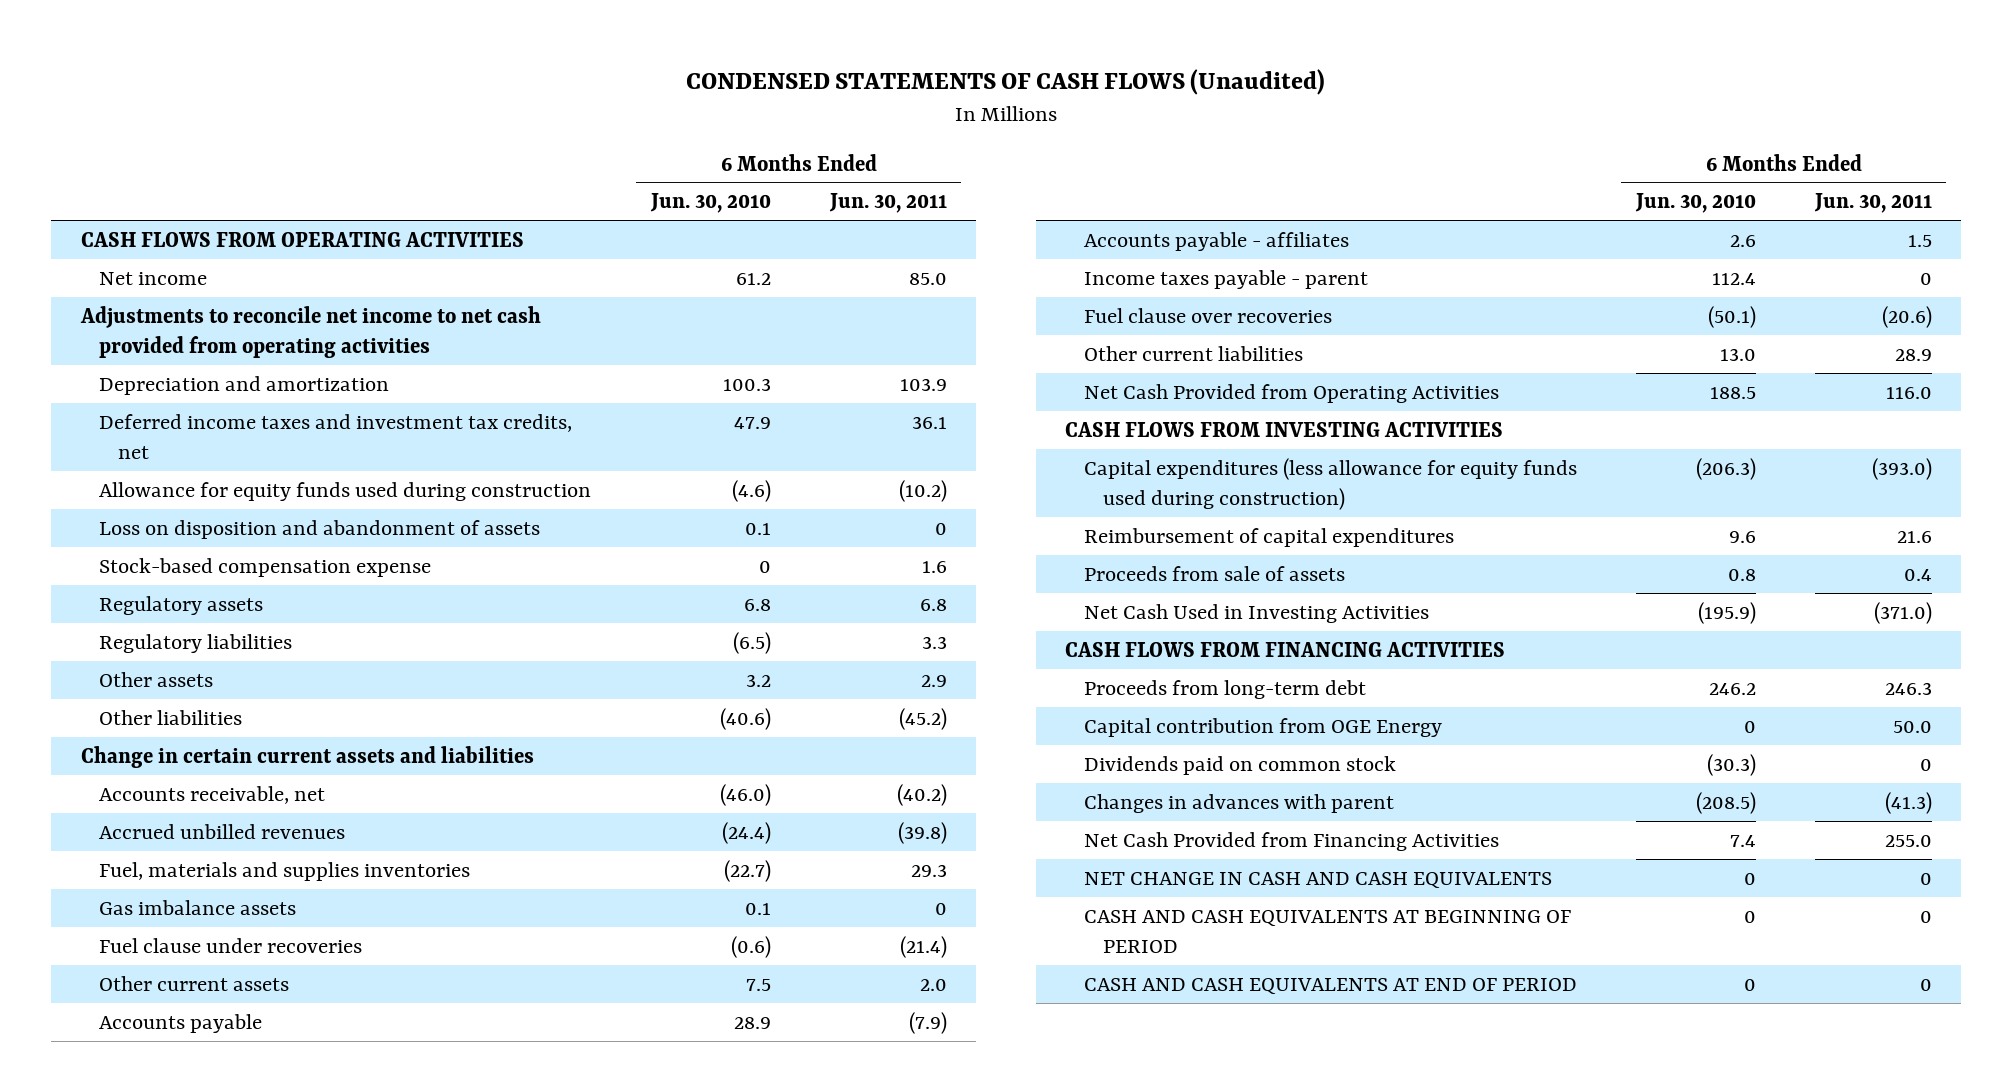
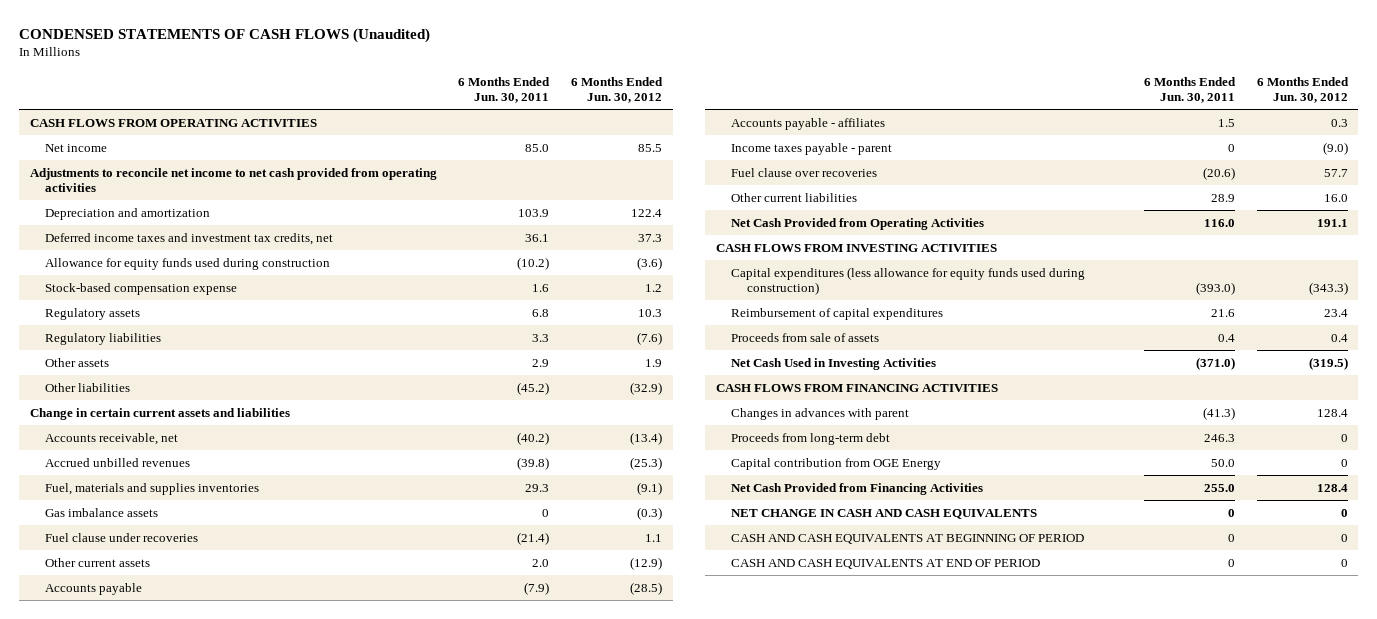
- | 6 Months Ended Jun. 30, 2010 | 6 Months Ended Jun. 30, 2011
+ | 6 Months Ended Jun. 30, 2011 | 6 Months Ended Jun. 30, 2012
- Loss on disposition and abandonment of assets | 0.1 | 0
moved up: Changes in advances with parent | (41.3) | 128.4
- Dividends paid on common stock | (30.3) | 0

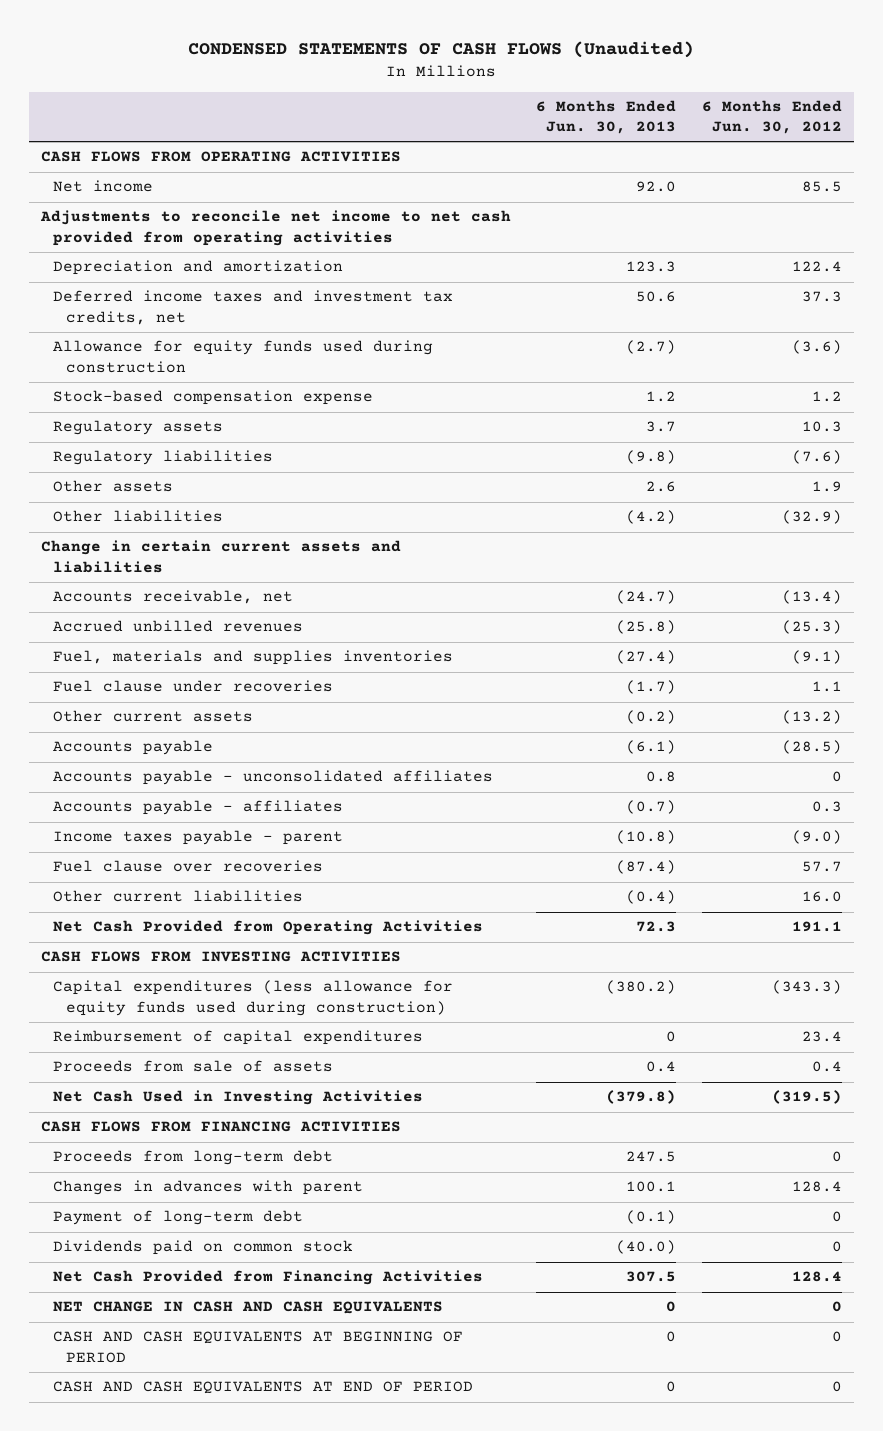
- | 6 Months Ended Jun. 30, 2011 | 6 Months Ended Jun. 30, 2012
+ | 6 Months Ended Jun. 30, 2013 | 6 Months Ended Jun. 30, 2012
- Gas imbalance assets | 0 | (0.3)
- Other current assets | 2.0 | (12.9)
+ Other current assets | (0.2) | (13.2)
+ Accounts payable - unconsolidated affiliates | 0.8 | 0
- Capital contribution from OGE Energy | 50.0 | 0
moved down: Changes in advances with parent | 100.1 | 128.4
+ Payment of long-term debt | (0.1) | 0
+ Dividends paid on common stock | (40.0) | 0

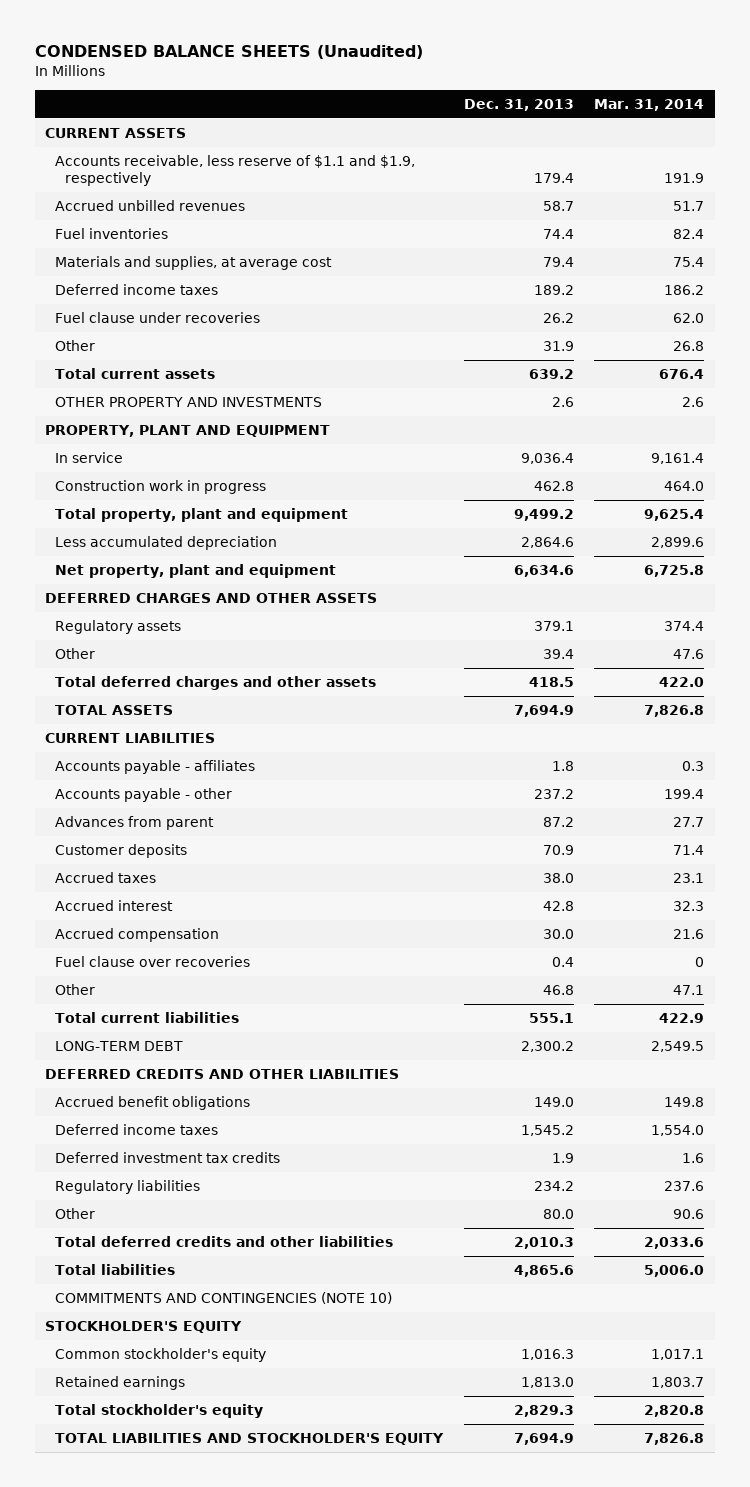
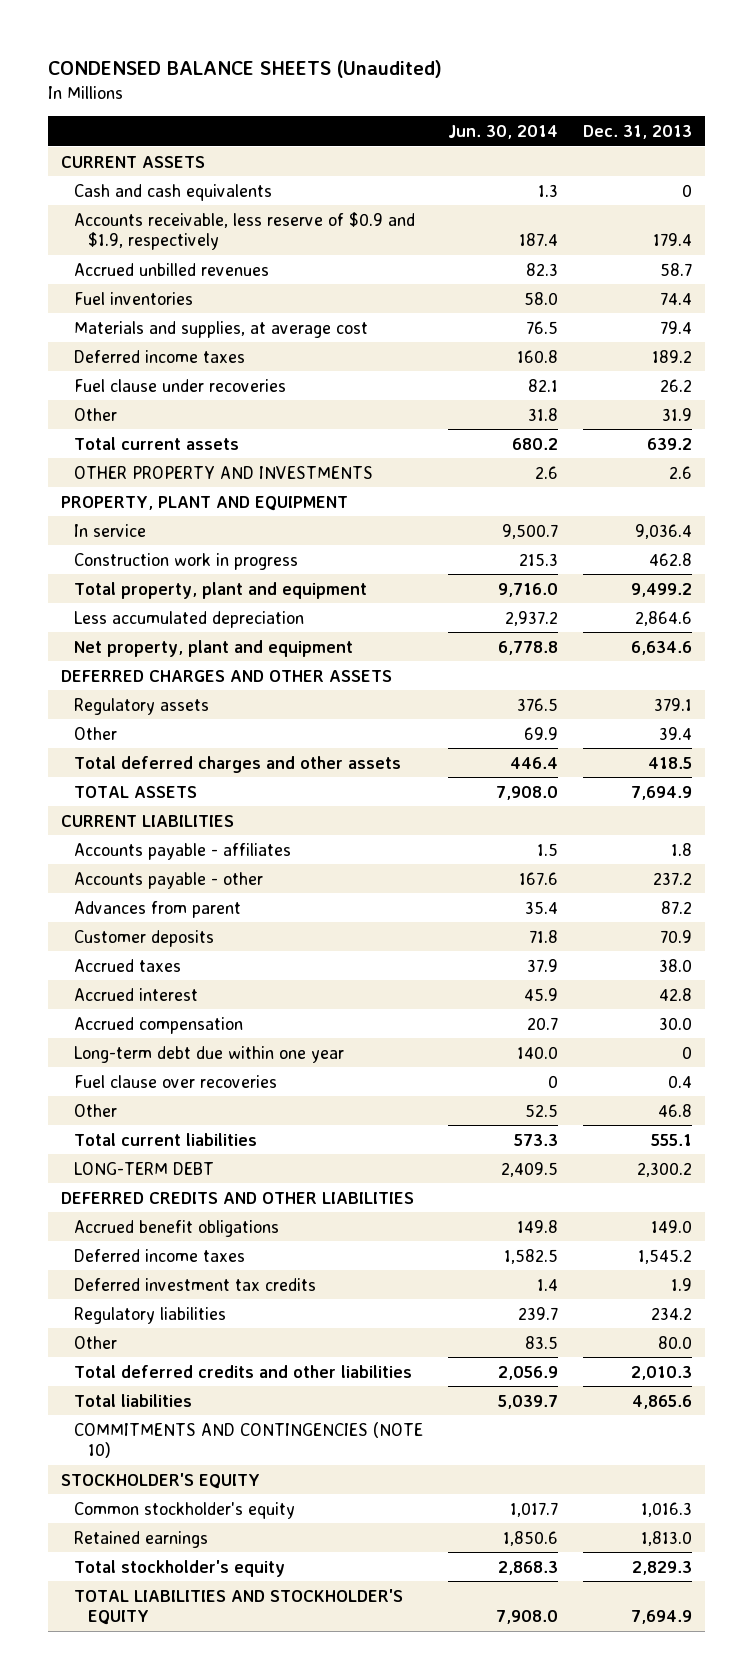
- | Dec. 31, 2013 | Mar. 31, 2014
+ | Jun. 30, 2014 | Dec. 31, 2013
- Accounts receivable, less reserve of $1.1 and $1.9, respectively | 179.4 | 191.9
+ Cash and cash equivalents | 1.3 | 0
+ Accounts receivable, less reserve of $0.9 and $1.9, respectively | 187.4 | 179.4
+ Long-term debt due within one year | 140.0 | 0

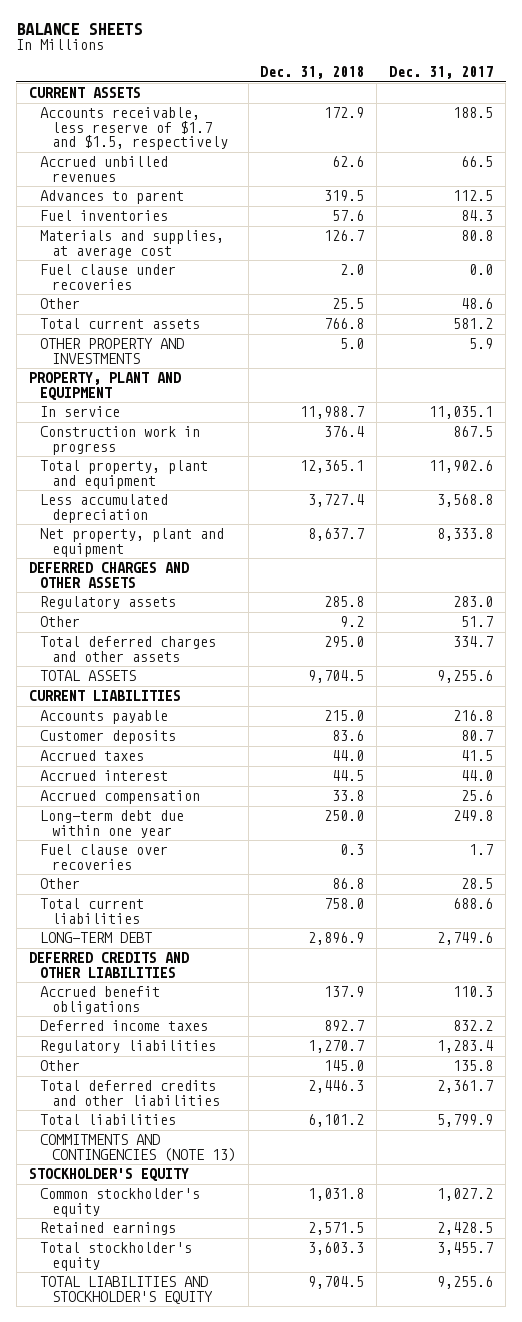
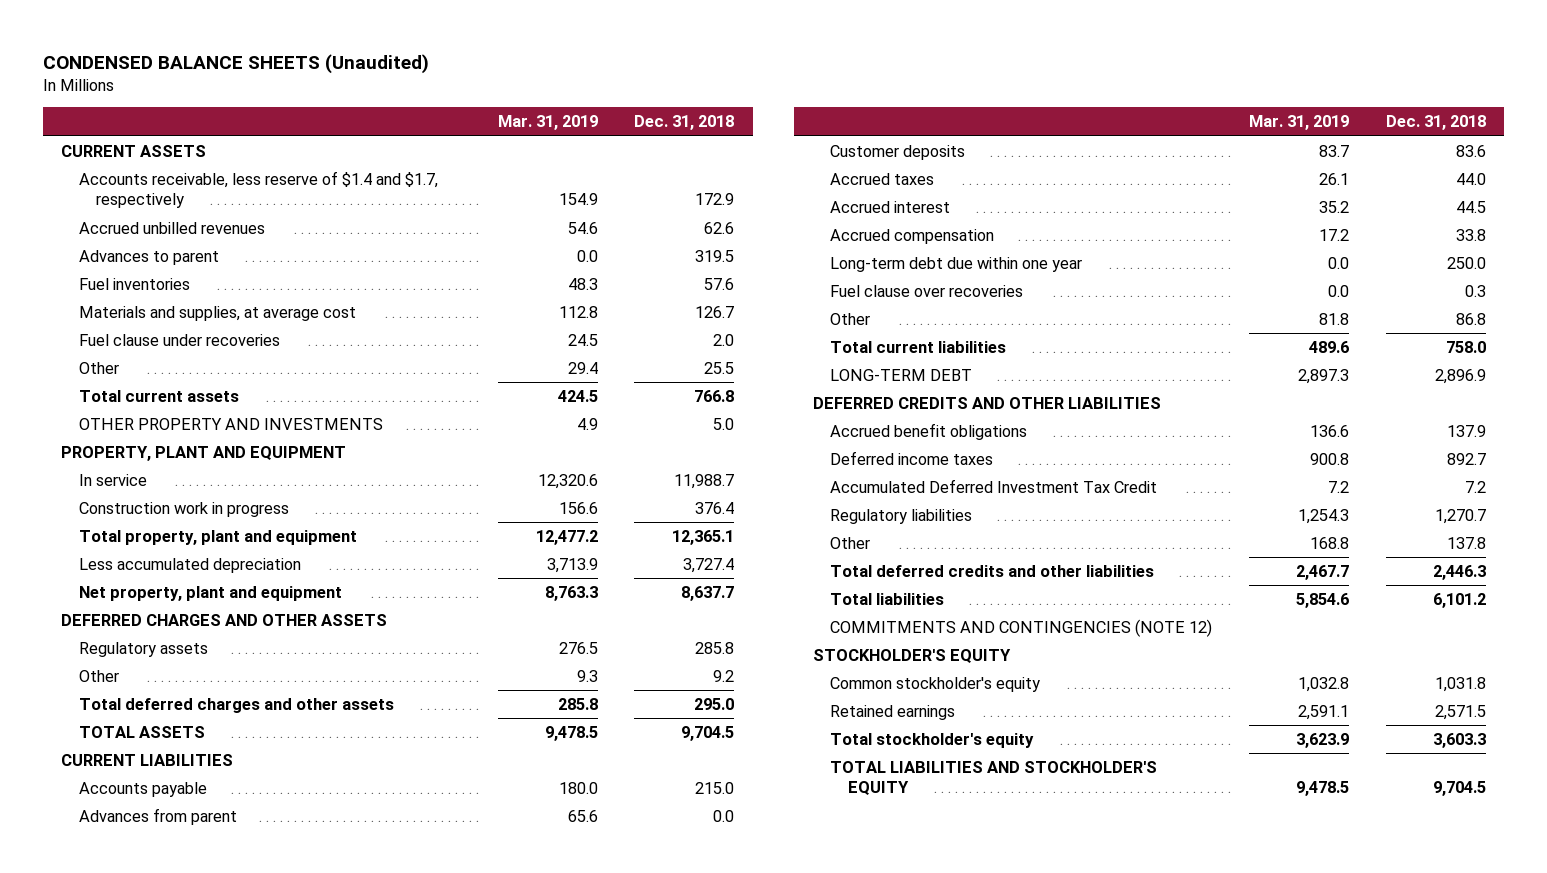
- BALANCE SHEETS
+ CONDENSED BALANCE SHEETS (Unaudited)
- | Dec. 31, 2018 | Dec. 31, 2017
+ | Mar. 31, 2019 | Dec. 31, 2018
- Accounts receivable, less reserve of $1.7 and $1.5, respectively | 172.9 | 188.5
+ Accounts receivable, less reserve of $1.4 and $1.7, respectively | 154.9 | 172.9
+ Advances from parent | 65.6 | 0.0
+ Accumulated Deferred Investment Tax Credit | 7.2 | 7.2
- Other | 145.0 | 135.8
+ Other | 168.8 | 137.8
- COMMITMENTS AND CONTINGENCIES (NOTE 13)
+ COMMITMENTS AND CONTINGENCIES (NOTE 12)

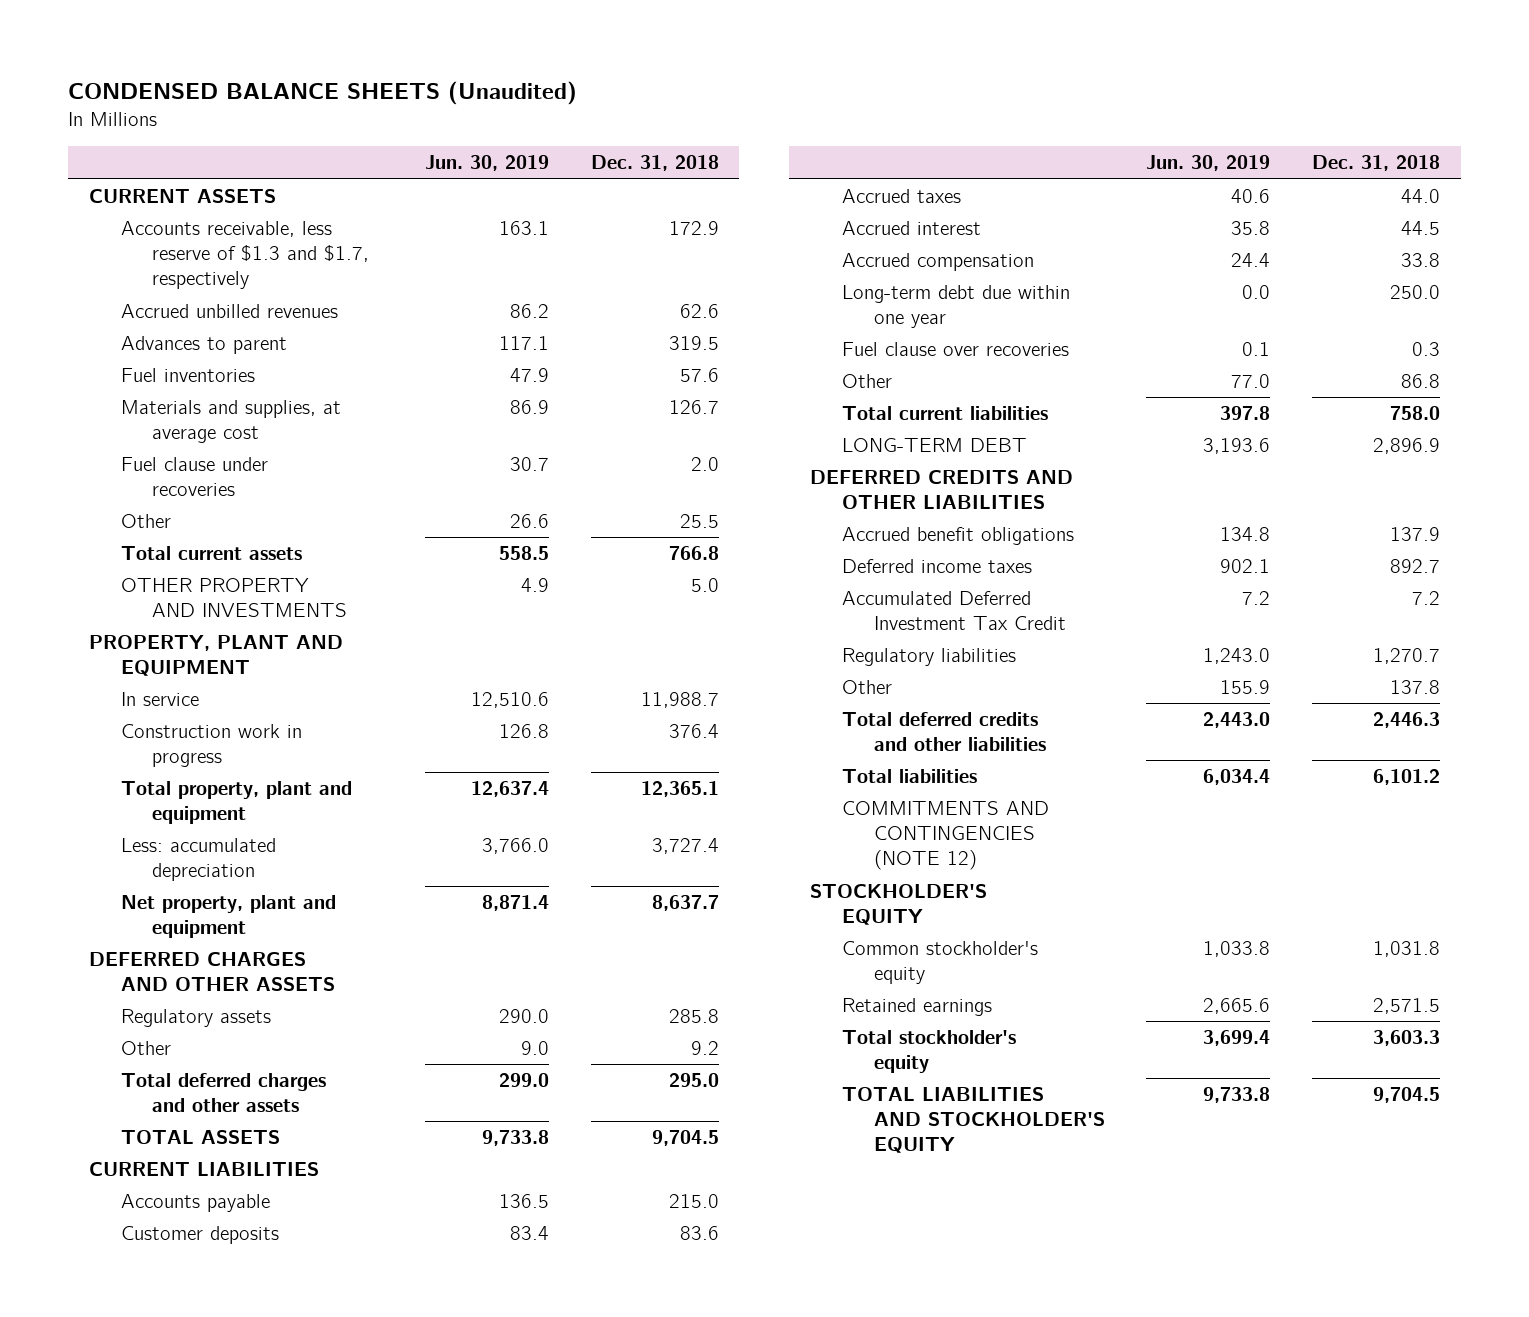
- | Mar. 31, 2019 | Dec. 31, 2018
+ | Jun. 30, 2019 | Dec. 31, 2018
- Accounts receivable, less reserve of $1.4 and $1.7, respectively | 154.9 | 172.9
+ Accounts receivable, less reserve of $1.3 and $1.7, respectively | 163.1 | 172.9
- Less accumulated depreciation | 3,713.9 | 3,727.4
+ Less: accumulated depreciation | 3,766.0 | 3,727.4
- Advances from parent | 65.6 | 0.0

